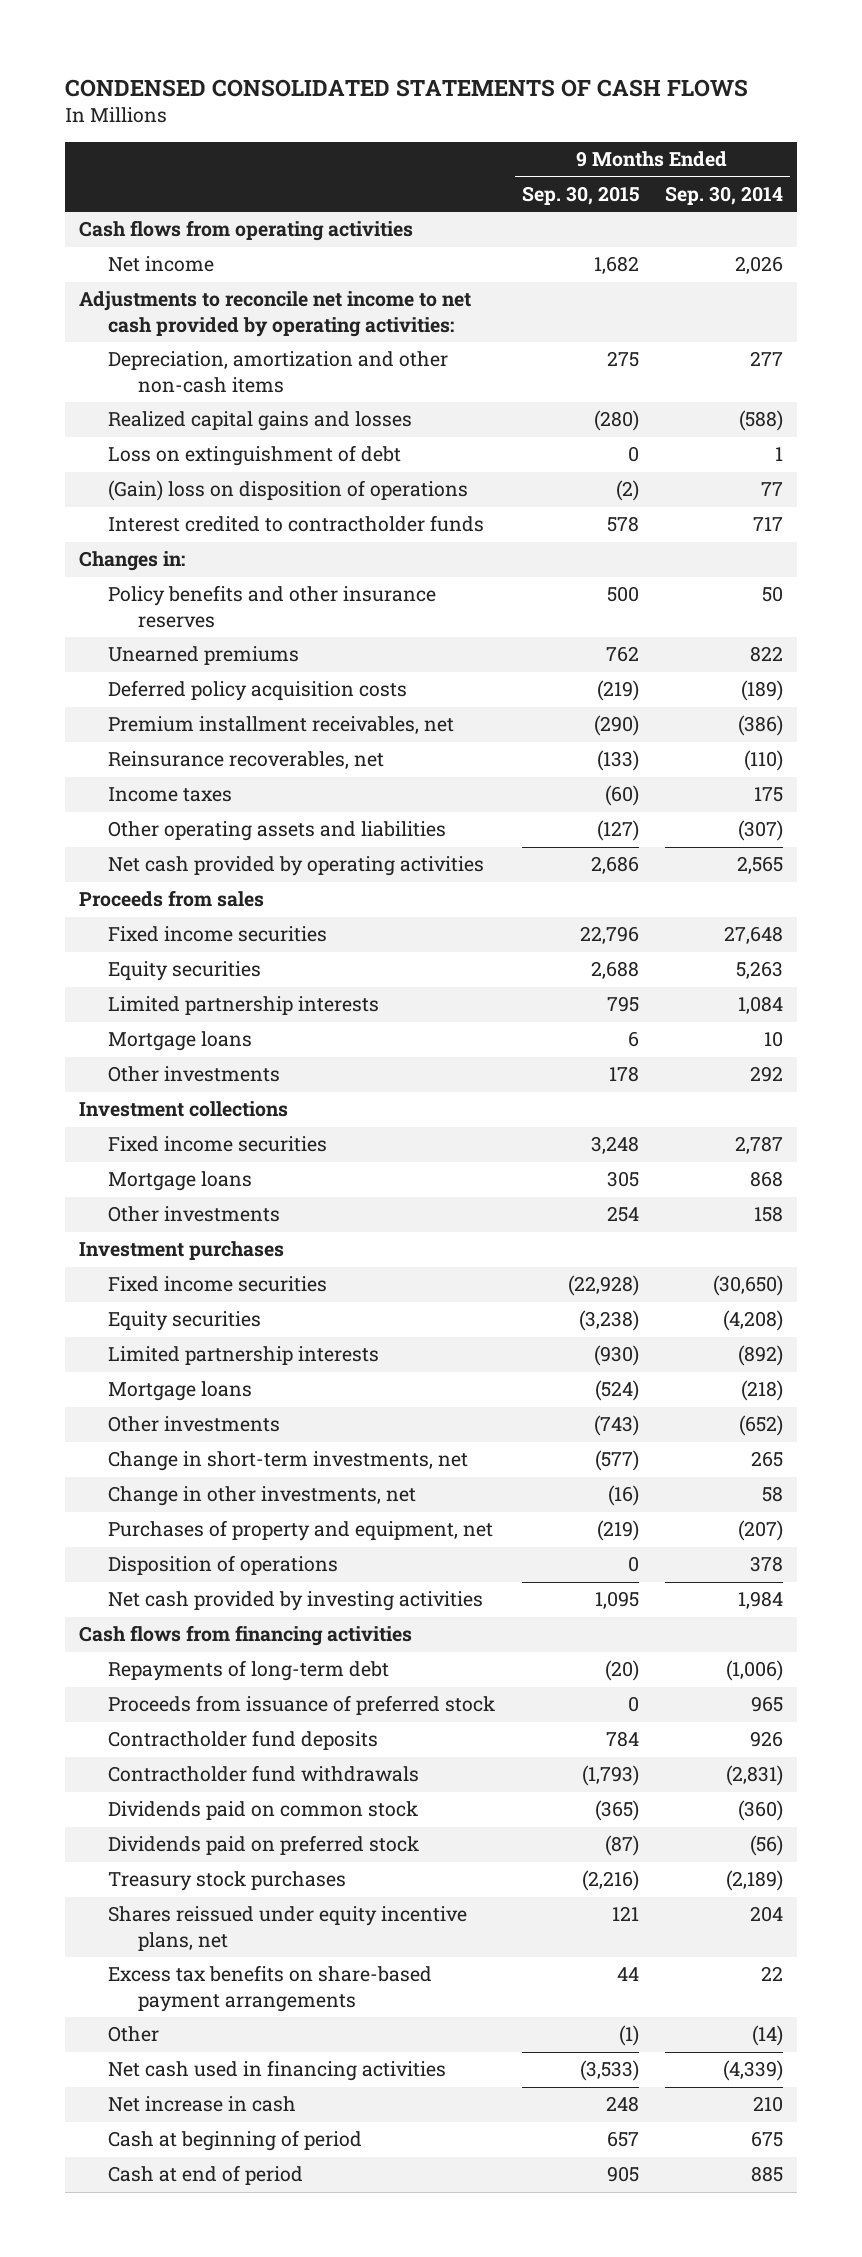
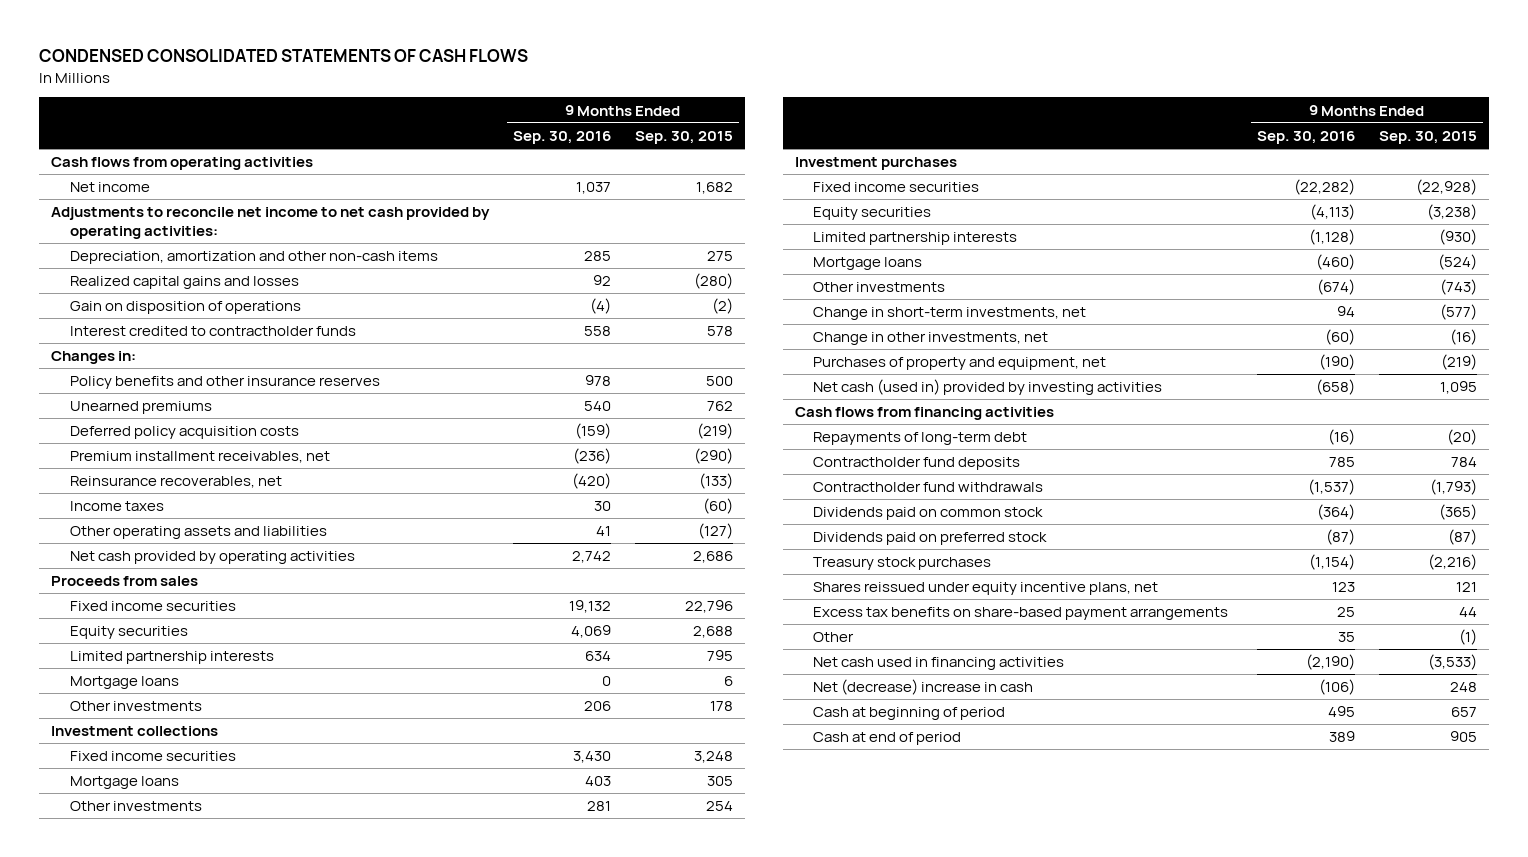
- | 9 Months Ended Sep. 30, 2015 | 9 Months Ended Sep. 30, 2014
+ | 9 Months Ended Sep. 30, 2016 | 9 Months Ended Sep. 30, 2015
- Loss on extinguishment of debt | 0 | 1
- (Gain) loss on disposition of operations | (2) | 77
+ Gain on disposition of operations | (4) | (2)
- Disposition of operations | 0 | 378
- Net cash provided by investing activities | 1,095 | 1,984
+ Net cash (used in) provided by investing activities | (658) | 1,095
- Proceeds from issuance of preferred stock | 0 | 965
- Net increase in cash | 248 | 210
+ Net (decrease) increase in cash | (106) | 248

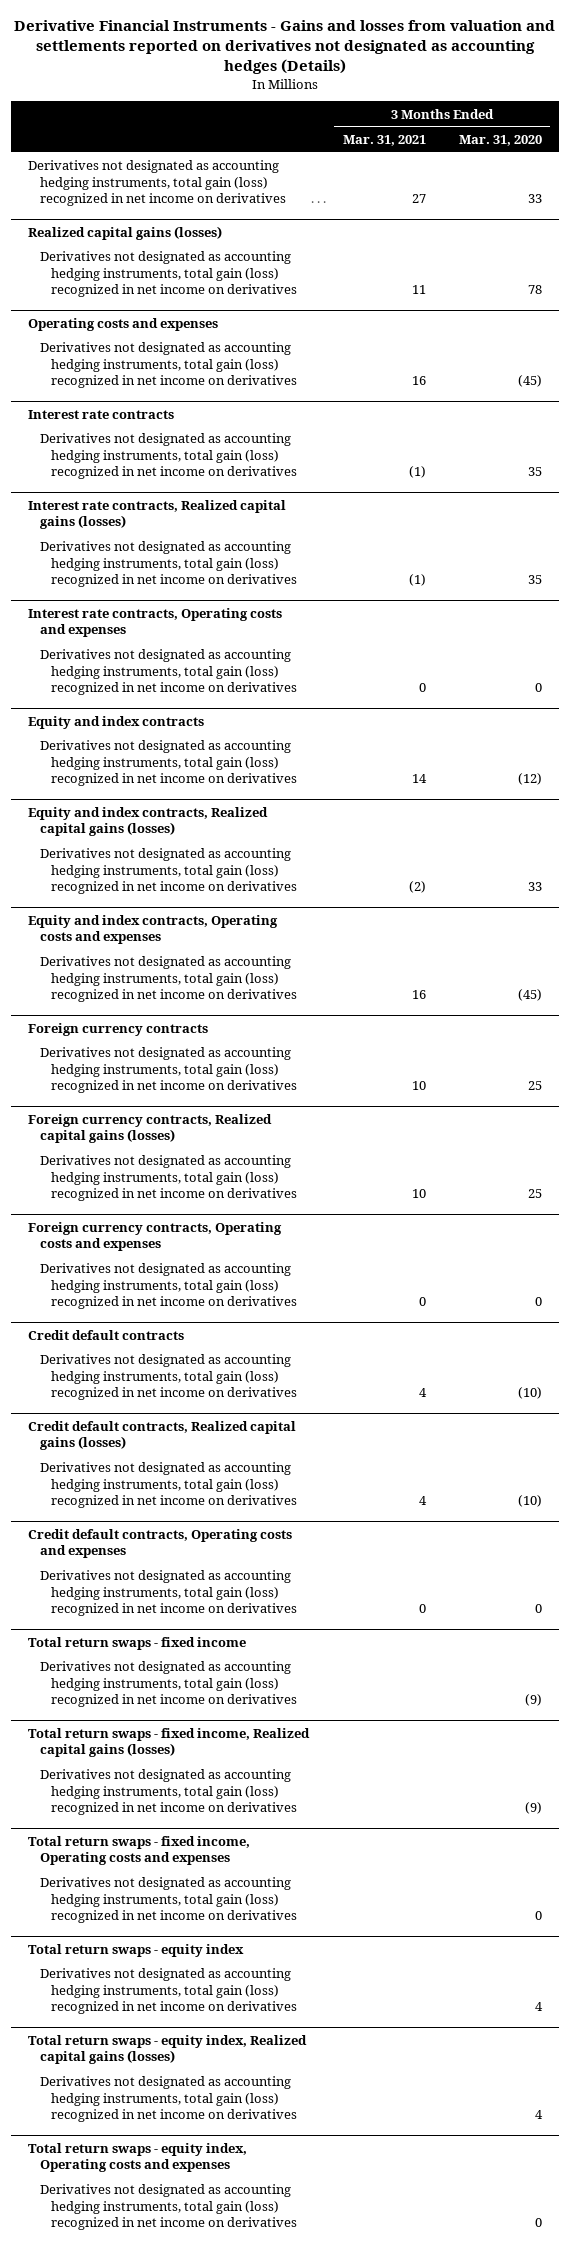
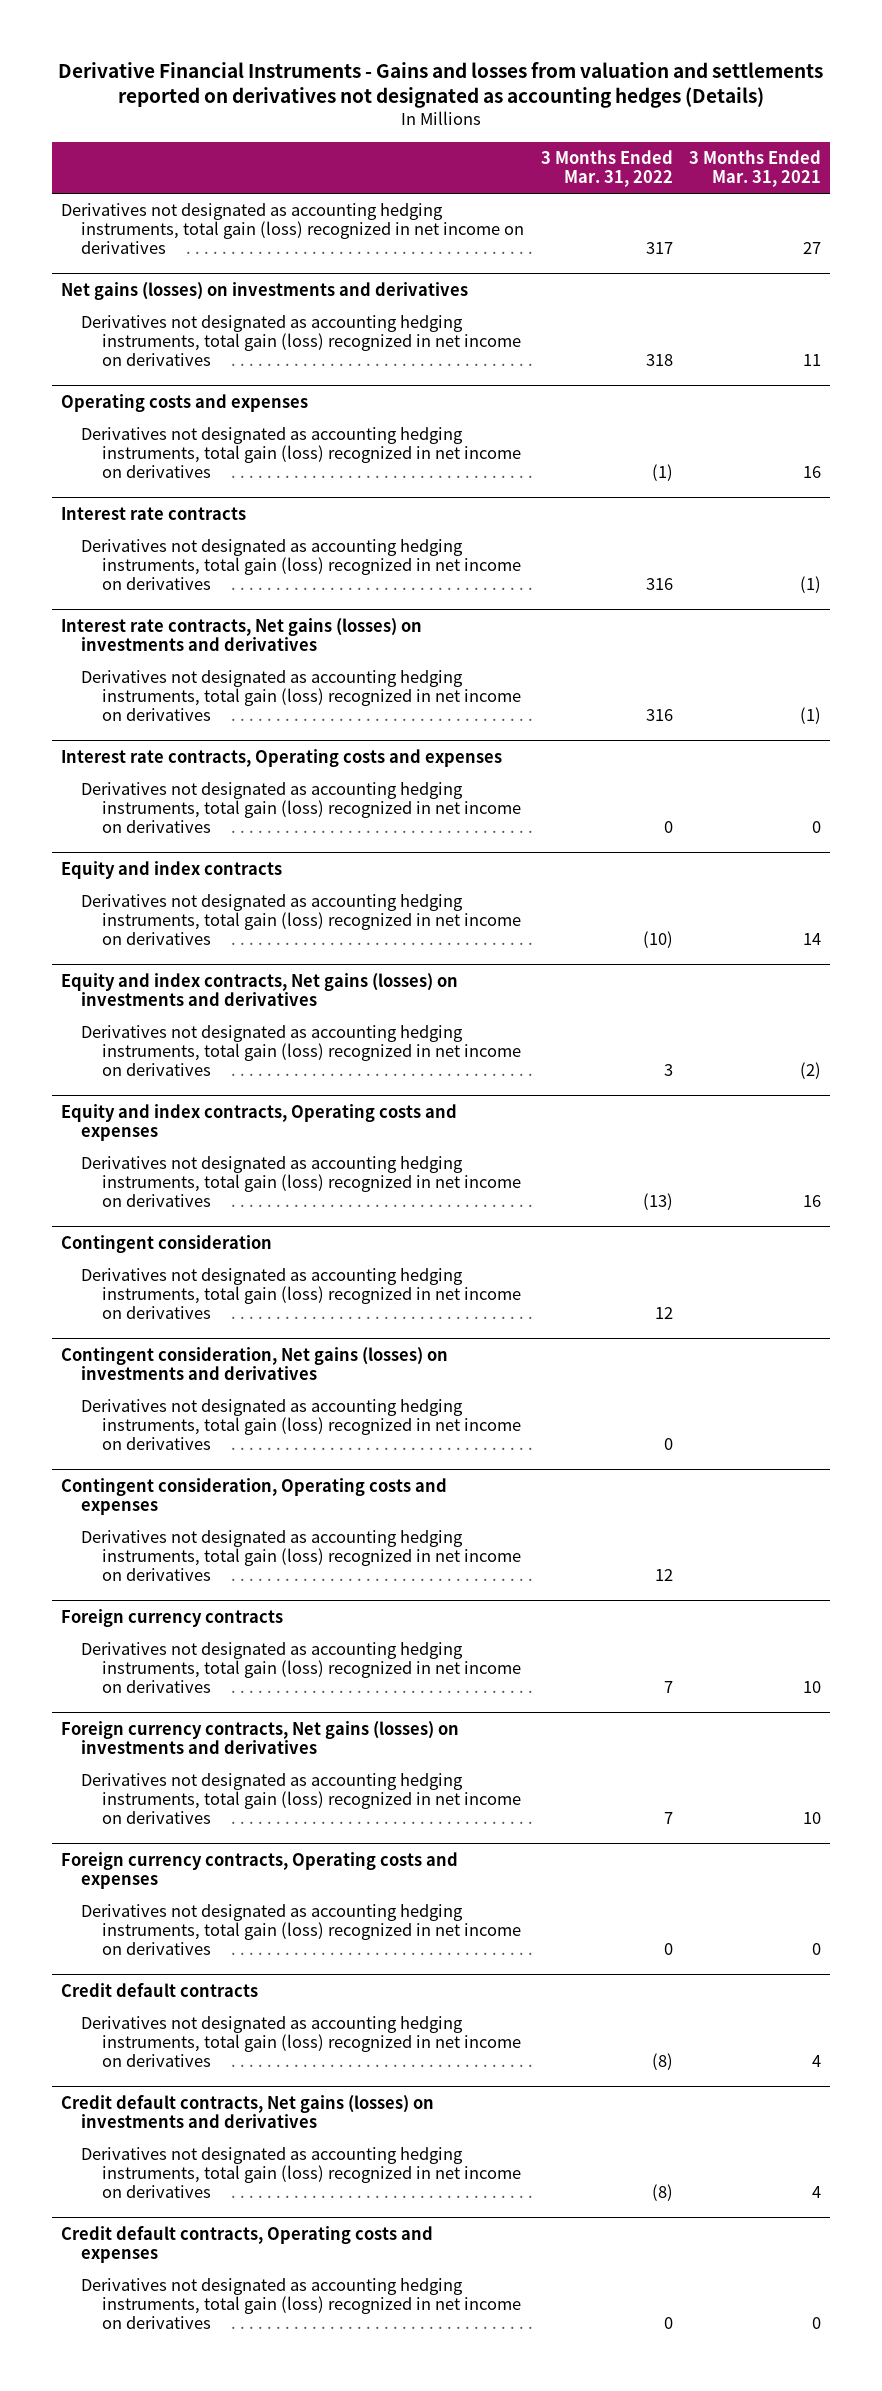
- | 3 Months Ended Mar. 31, 2021 | 3 Months Ended Mar. 31, 2020
+ | 3 Months Ended Mar. 31, 2022 | 3 Months Ended Mar. 31, 2021
- Realized capital gains (losses)
+ Net gains (losses) on investments and derivatives
- Interest rate contracts, Realized capital gains (losses)
+ Interest rate contracts, Net gains (losses) on investments and derivatives
- Equity and index contracts, Realized capital gains (losses)
+ Equity and index contracts, Net gains (losses) on investments and derivatives
+ Contingent consideration
+ Derivatives not designated as accounting hedging instruments, total gain (loss) recognized in net income on derivatives | 12 |
+ Contingent consideration, Net gains (losses) on investments and derivatives
+ Derivatives not designated as accounting hedging instruments, total gain (loss) recognized in net income on derivatives | 0 |
+ Contingent consideration, Operating costs and expenses
+ Derivatives not designated as accounting hedging instruments, total gain (loss) recognized in net income on derivatives | 12 |
- Foreign currency contracts, Realized capital gains (losses)
+ Foreign currency contracts, Net gains (losses) on investments and derivatives
- Credit default contracts, Realized capital gains (losses)
+ Credit default contracts, Net gains (losses) on investments and derivatives
- Total return swaps - fixed income
- Derivatives not designated as accounting hedging instruments, total gain (loss) recognized in net income on derivatives | | (9)
- Total return swaps - fixed income, Realized capital gains (losses)
- Derivatives not designated as accounting hedging instruments, total gain (loss) recognized in net income on derivatives | | (9)
- Total return swaps - fixed income, Operating costs and expenses
- Derivatives not designated as accounting hedging instruments, total gain (loss) recognized in net income on derivatives | | 0
- Total return swaps - equity index
- Derivatives not designated as accounting hedging instruments, total gain (loss) recognized in net income on derivatives | | 4
- Total return swaps - equity index, Realized capital gains (losses)
- Derivatives not designated as accounting hedging instruments, total gain (loss) recognized in net income on derivatives | | 4
- Total return swaps - equity index, Operating costs and expenses
- Derivatives not designated as accounting hedging instruments, total gain (loss) recognized in net income on derivatives | | 0

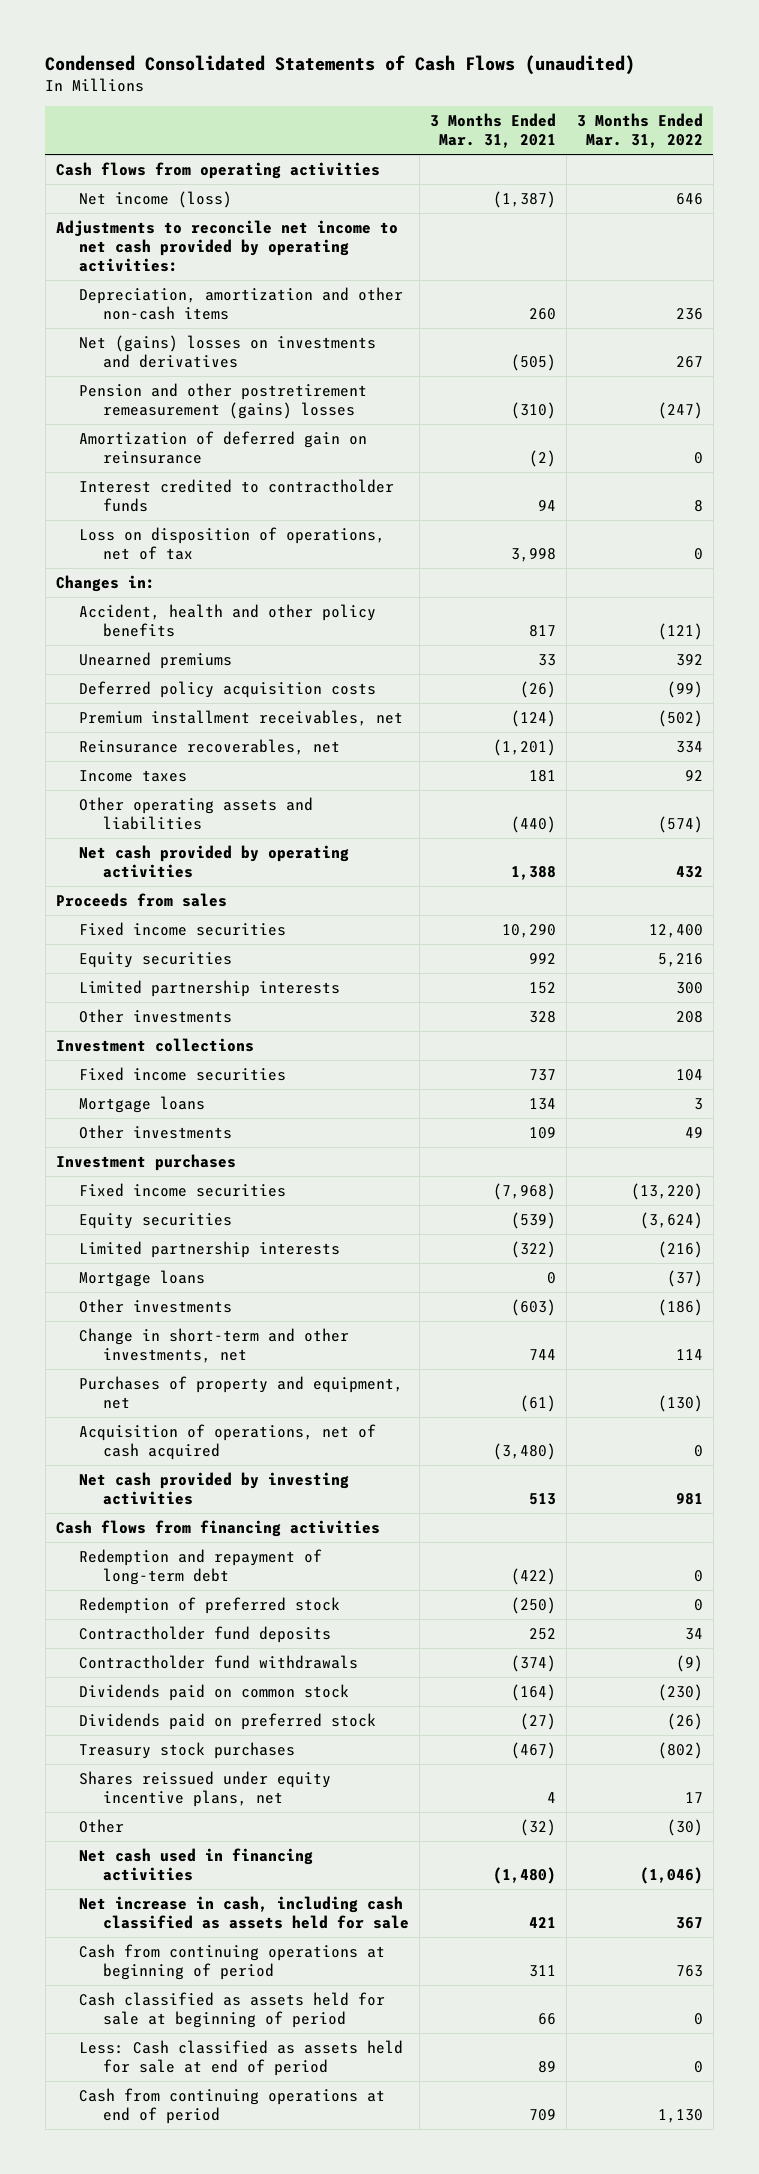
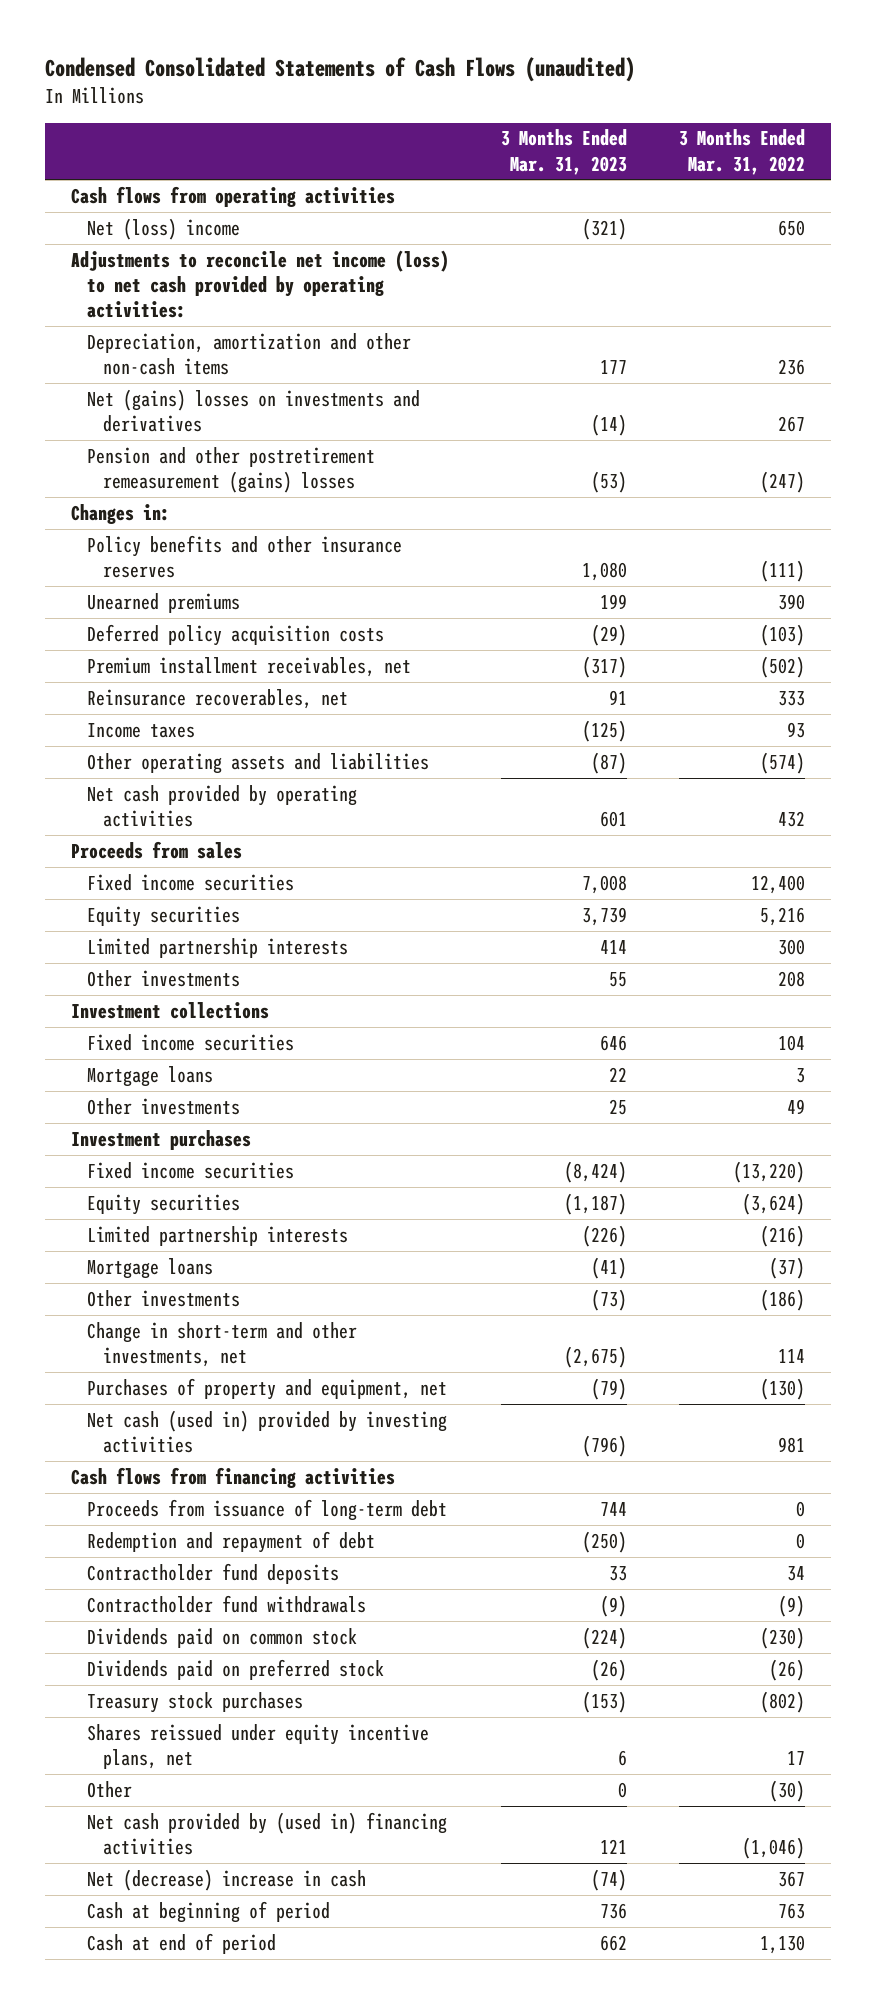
- | 3 Months Ended Mar. 31, 2021 | 3 Months Ended Mar. 31, 2022
+ | 3 Months Ended Mar. 31, 2023 | 3 Months Ended Mar. 31, 2022
- Net income (loss) | (1,387) | 646
- Adjustments to reconcile net income to net cash provided by operating activities:
+ Net (loss) income | (321) | 650
+ Adjustments to reconcile net income (loss) to net cash provided by operating activities:
- Amortization of deferred gain on reinsurance | (2) | 0
- Interest credited to contractholder funds | 94 | 8
- Loss on disposition of operations, net of tax | 3,998 | 0
- Accident, health and other policy benefits | 817 | (121)
- Unearned premiums | 33 | 392
- Deferred policy acquisition costs | (26) | (99)
+ Policy benefits and other insurance reserves | 1,080 | (111)
+ Unearned premiums | 199 | 390
+ Deferred policy acquisition costs | (29) | (103)
- Reinsurance recoverables, net | (1,201) | 334
- Income taxes | 181 | 92
+ Reinsurance recoverables, net | 91 | 333
+ Income taxes | (125) | 93
- Acquisition of operations, net of cash acquired | (3,480) | 0
- Net cash provided by investing activities | 513 | 981
+ Net cash (used in) provided by investing activities | (796) | 981
- Redemption and repayment of long-term debt | (422) | 0
- Redemption of preferred stock | (250) | 0
+ Proceeds from issuance of long-term debt | 744 | 0
+ Redemption and repayment of debt | (250) | 0
- Net cash used in financing activities | (1,480) | (1,046)
- Net increase in cash, including cash classified as assets held for sale | 421 | 367
- Cash from continuing operations at beginning of period | 311 | 763
- Cash classified as assets held for sale at beginning of period | 66 | 0
- Less: Cash classified as assets held for sale at end of period | 89 | 0
- Cash from continuing operations at end of period | 709 | 1,130
+ Net cash provided by (used in) financing activities | 121 | (1,046)
+ Net (decrease) increase in cash | (74) | 367
+ Cash at beginning of period | 736 | 763
+ Cash at end of period | 662 | 1,130

